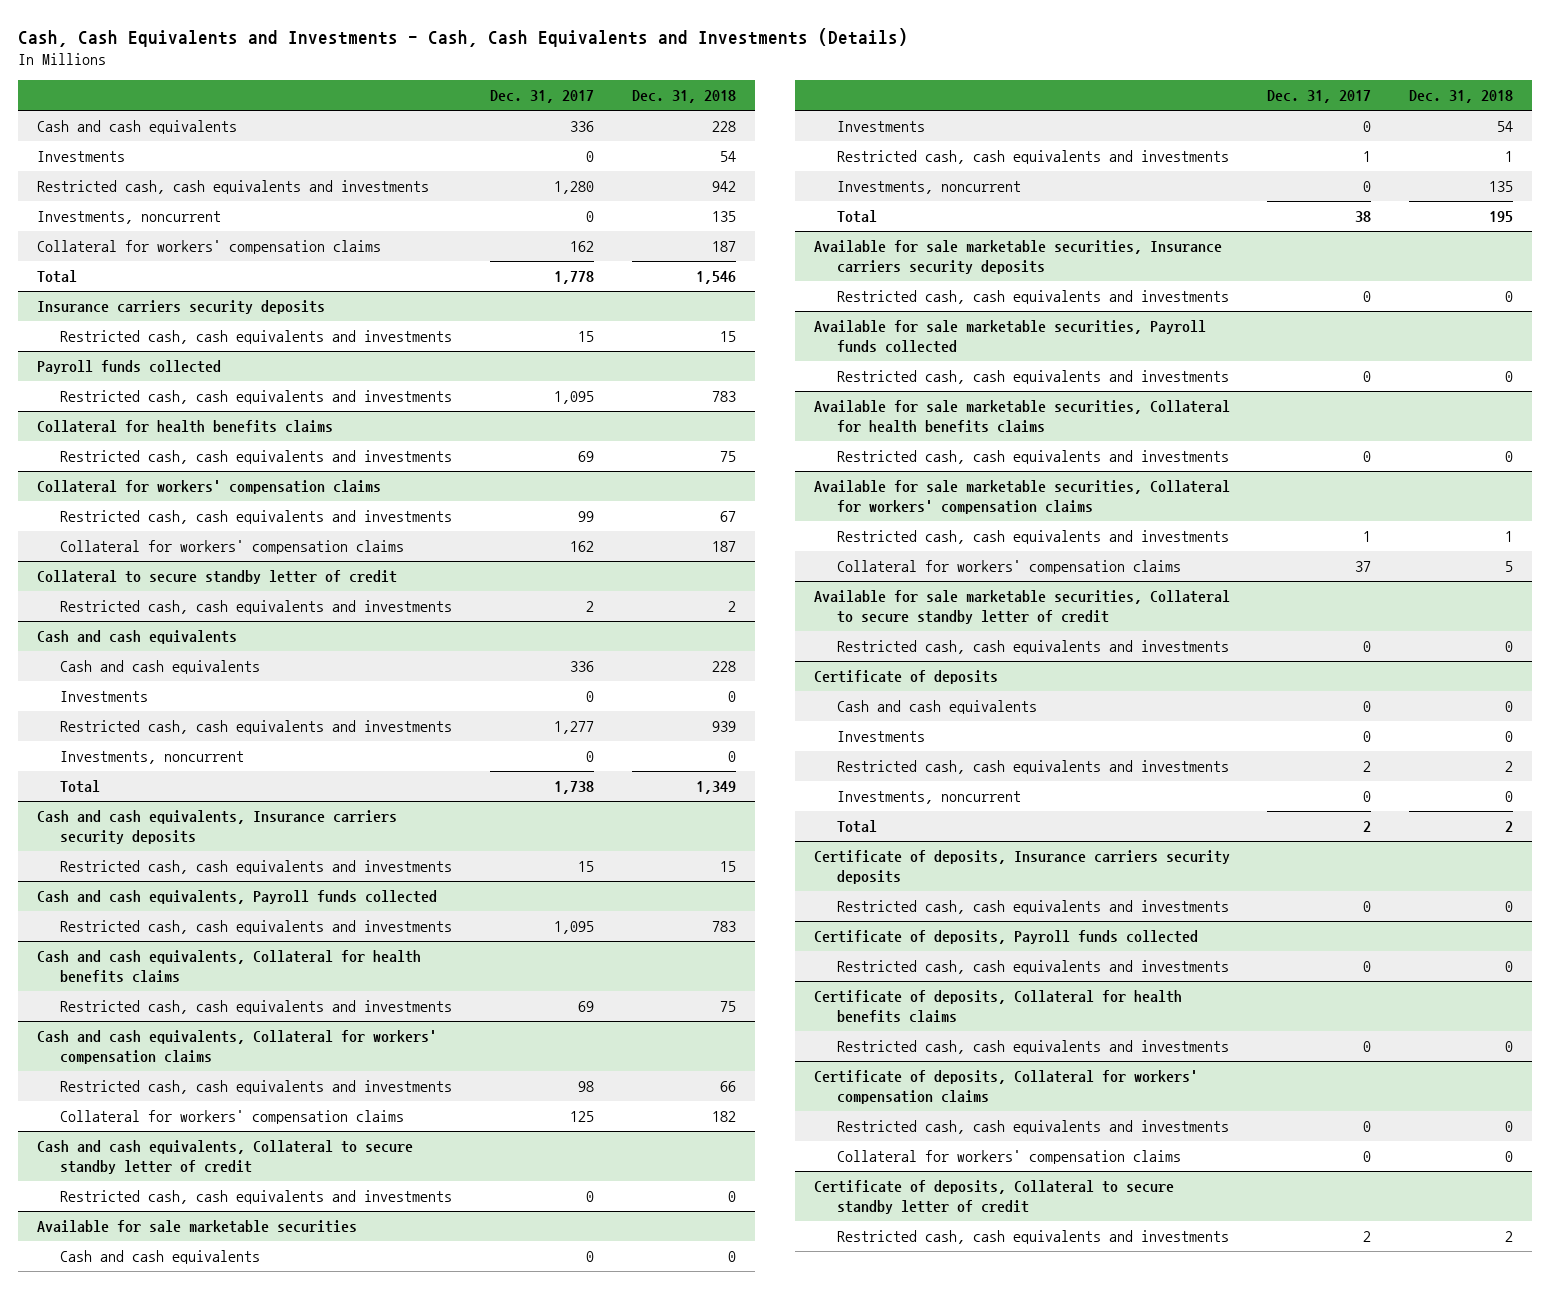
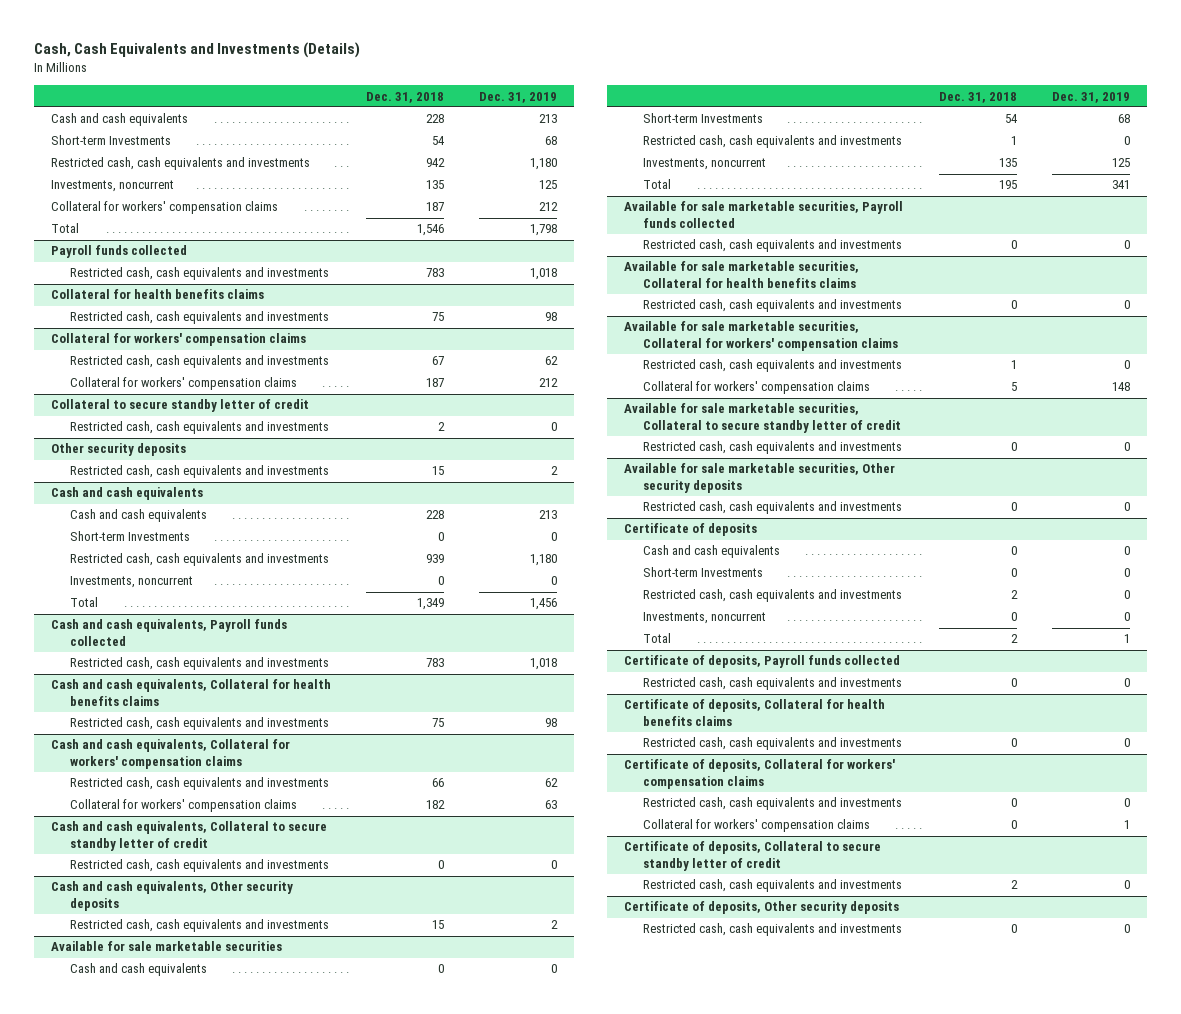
- Cash, Cash Equivalents and Investments - Cash, Cash Equivalents and Investments (Details)
+ Cash, Cash Equivalents and Investments (Details)
- | Dec. 31, 2017 | Dec. 31, 2018
+ | Dec. 31, 2018 | Dec. 31, 2019
- Investments | 0 | 54
+ Short-term Investments | 54 | 68
- Insurance carriers security deposits
- Restricted cash, cash equivalents and investments | 15 | 15
+ Other security deposits
+ Restricted cash, cash equivalents and investments | 15 | 2
@ Cash and cash equivalents
- Investments | 0 | 0
+ Short-term Investments | 0 | 0
- Cash and cash equivalents, Insurance carriers security deposits
- Restricted cash, cash equivalents and investments | 15 | 15
+ Cash and cash equivalents, Other security deposits
+ Restricted cash, cash equivalents and investments | 15 | 2
@ Available for sale marketable securities
- Investments | 0 | 54
+ Short-term Investments | 54 | 68
- Available for sale marketable securities, Insurance carriers security deposits
- Restricted cash, cash equivalents and investments | 0 | 0
+ Available for sale marketable securities, Other security deposits
+ Restricted cash, cash equivalents and investments | 0 | 0
@ Certificate of deposits
- Investments | 0 | 0
+ Short-term Investments | 0 | 0
- Certificate of deposits, Insurance carriers security deposits
- Restricted cash, cash equivalents and investments | 0 | 0
+ Certificate of deposits, Other security deposits
+ Restricted cash, cash equivalents and investments | 0 | 0

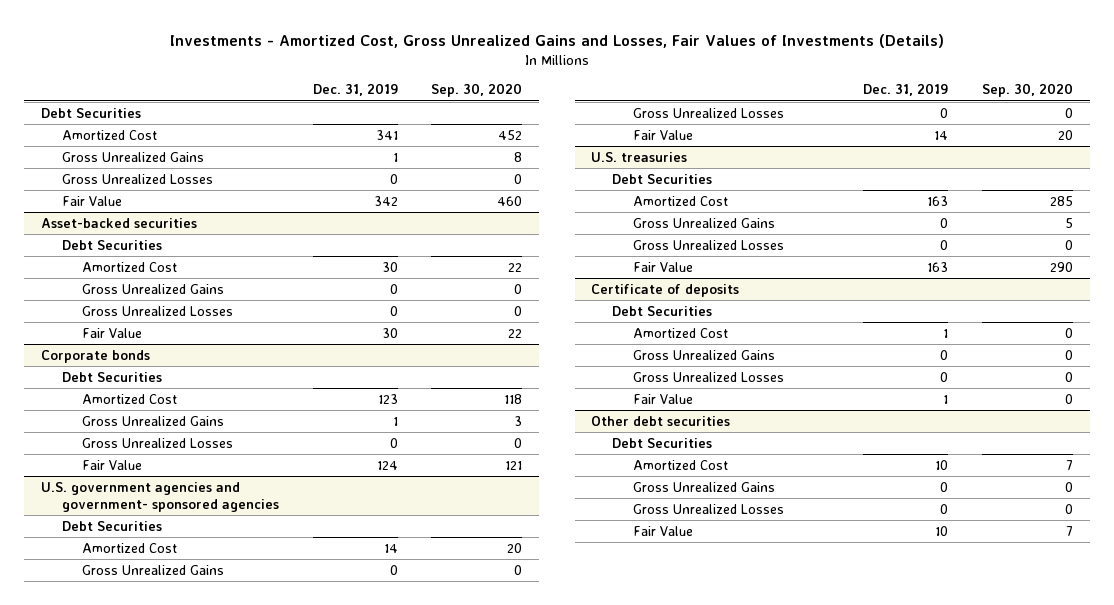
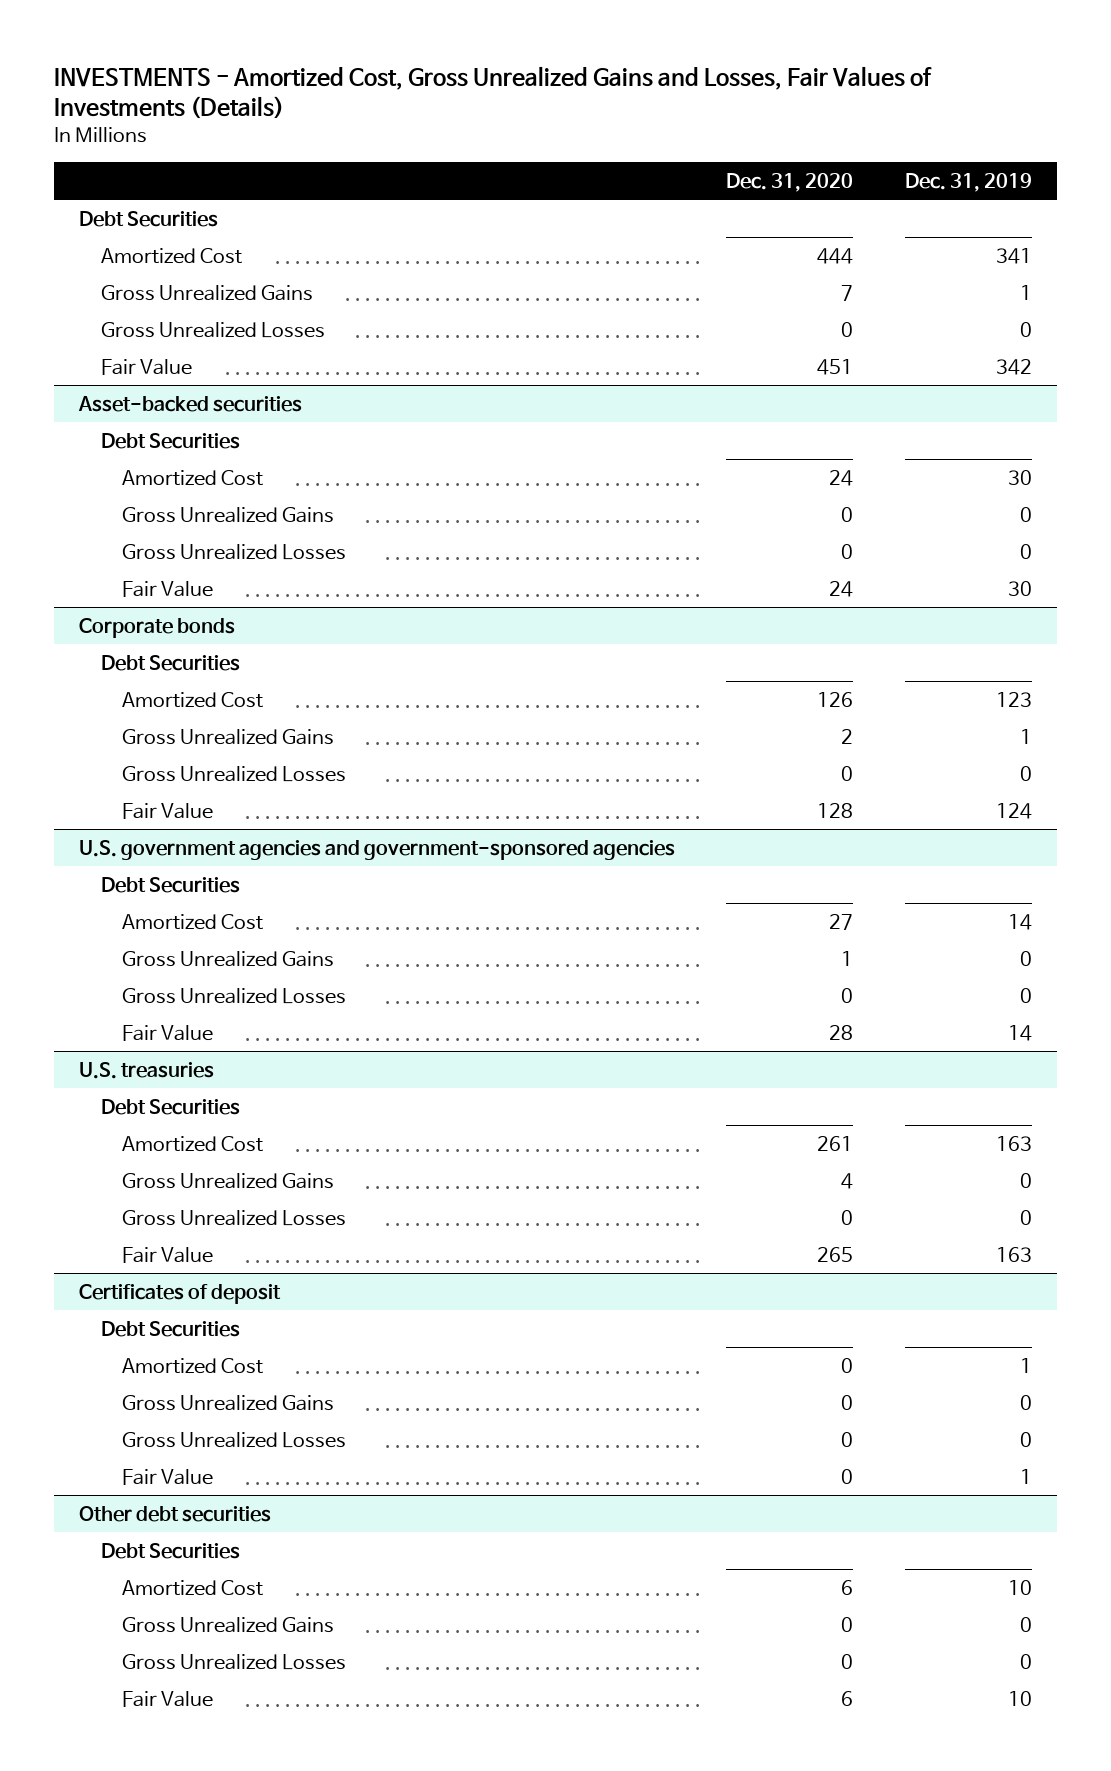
- Investments - Amortized Cost, Gross Unrealized Gains and Losses, Fair Values of Investments (Details)
+ INVESTMENTS - Amortized Cost, Gross Unrealized Gains and Losses, Fair Values of Investments (Details)
- | Dec. 31, 2019 | Sep. 30, 2020
+ | Dec. 31, 2020 | Dec. 31, 2019
- U.S. government agencies and government- sponsored agencies
+ U.S. government agencies and government-sponsored agencies
- Certificate of deposits
+ Certificates of deposit

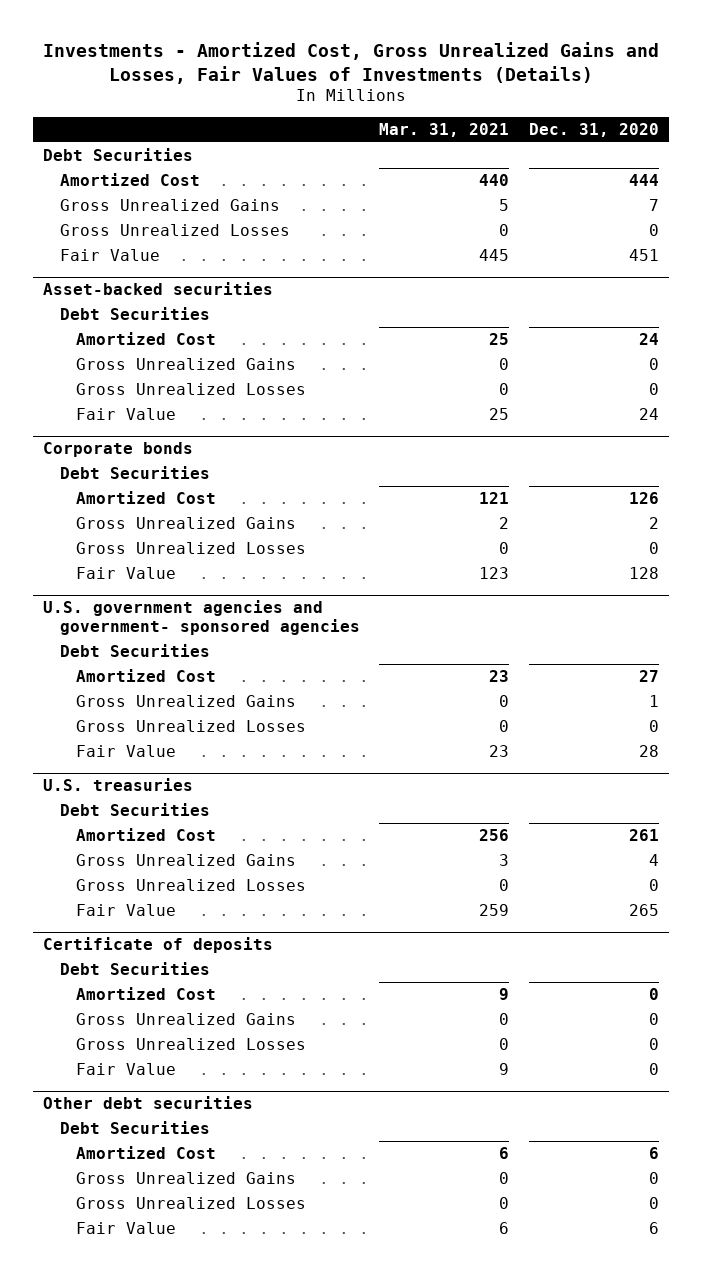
- INVESTMENTS - Amortized Cost, Gross Unrealized Gains and Losses, Fair Values of Investments (Details)
+ Investments - Amortized Cost, Gross Unrealized Gains and Losses, Fair Values of Investments (Details)
- | Dec. 31, 2020 | Dec. 31, 2019
+ | Mar. 31, 2021 | Dec. 31, 2020
- U.S. government agencies and government-sponsored agencies
+ U.S. government agencies and government- sponsored agencies
- Certificates of deposit
+ Certificate of deposits

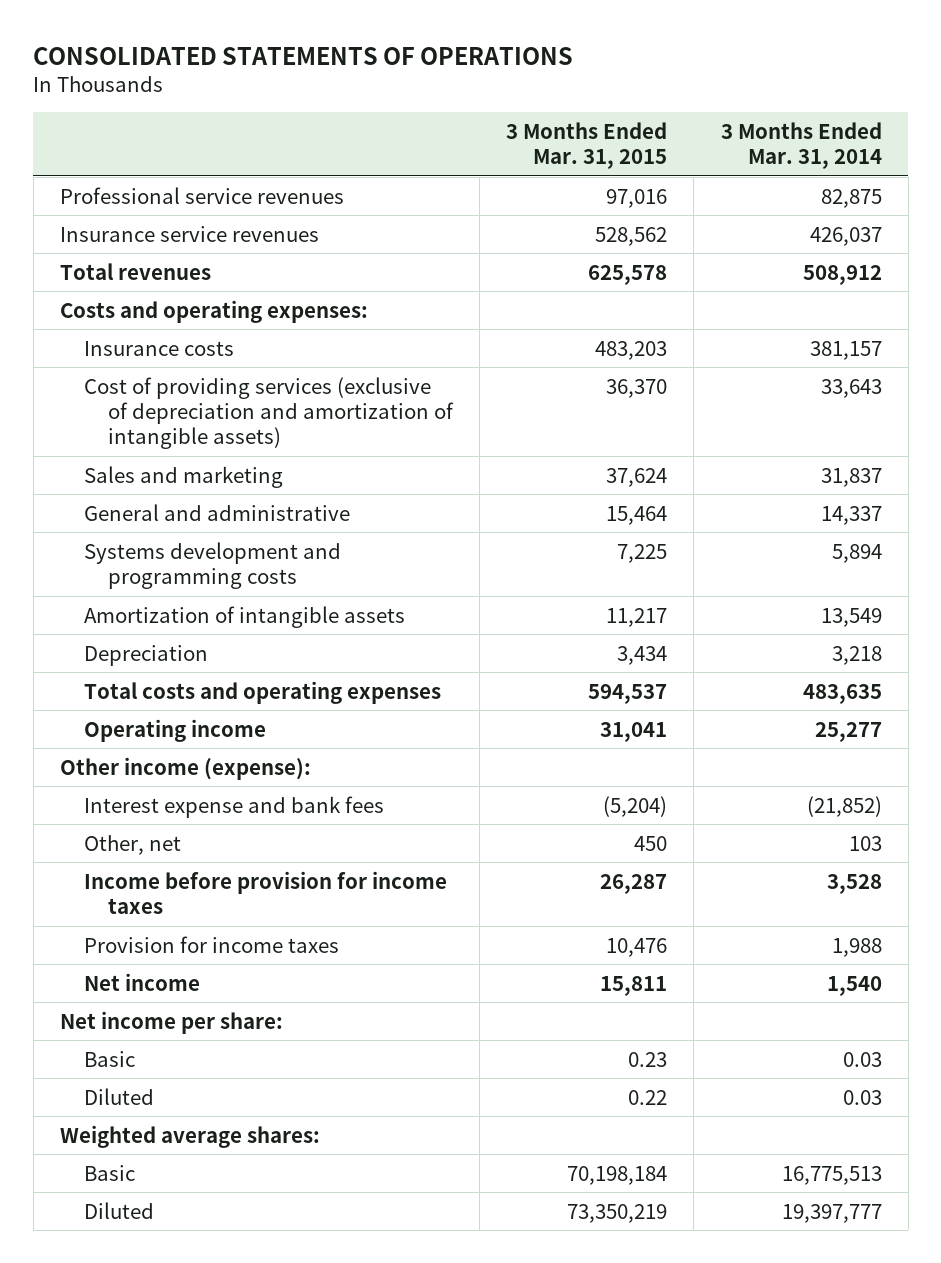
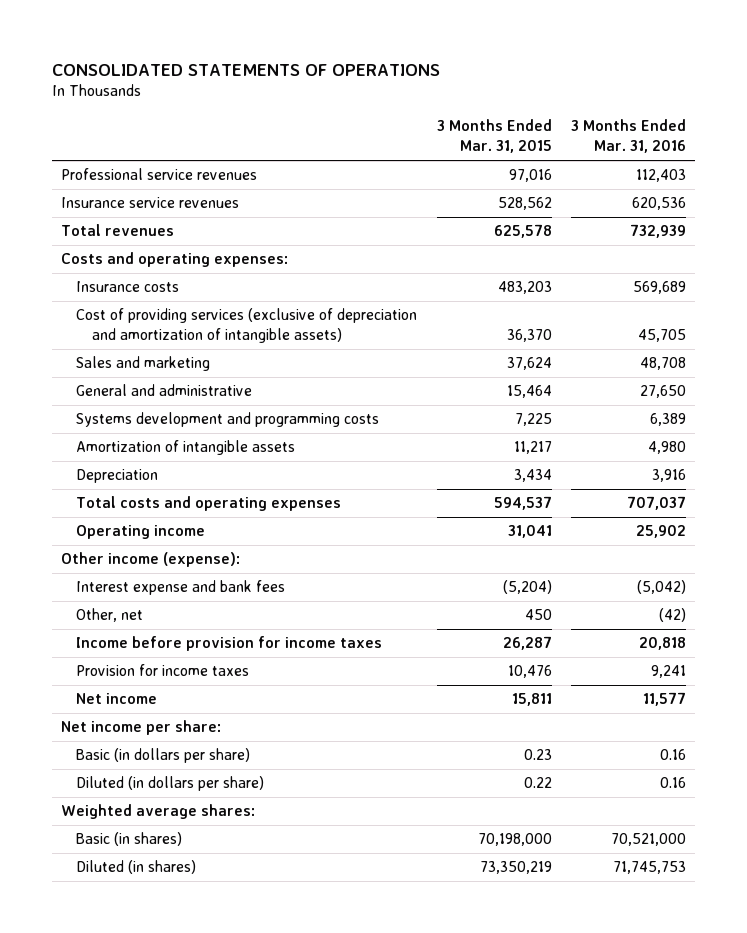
- | 3 Months Ended Mar. 31, 2015 | 3 Months Ended Mar. 31, 2014
+ | 3 Months Ended Mar. 31, 2015 | 3 Months Ended Mar. 31, 2016
- Basic | 0.23 | 0.03
- Diluted | 0.22 | 0.03
+ Basic (in dollars per share) | 0.23 | 0.16
+ Diluted (in dollars per share) | 0.22 | 0.16
- Basic | 70,198,184 | 16,775,513
- Diluted | 73,350,219 | 19,397,777
+ Basic (in shares) | 70,198,000 | 70,521,000
+ Diluted (in shares) | 73,350,219 | 71,745,753

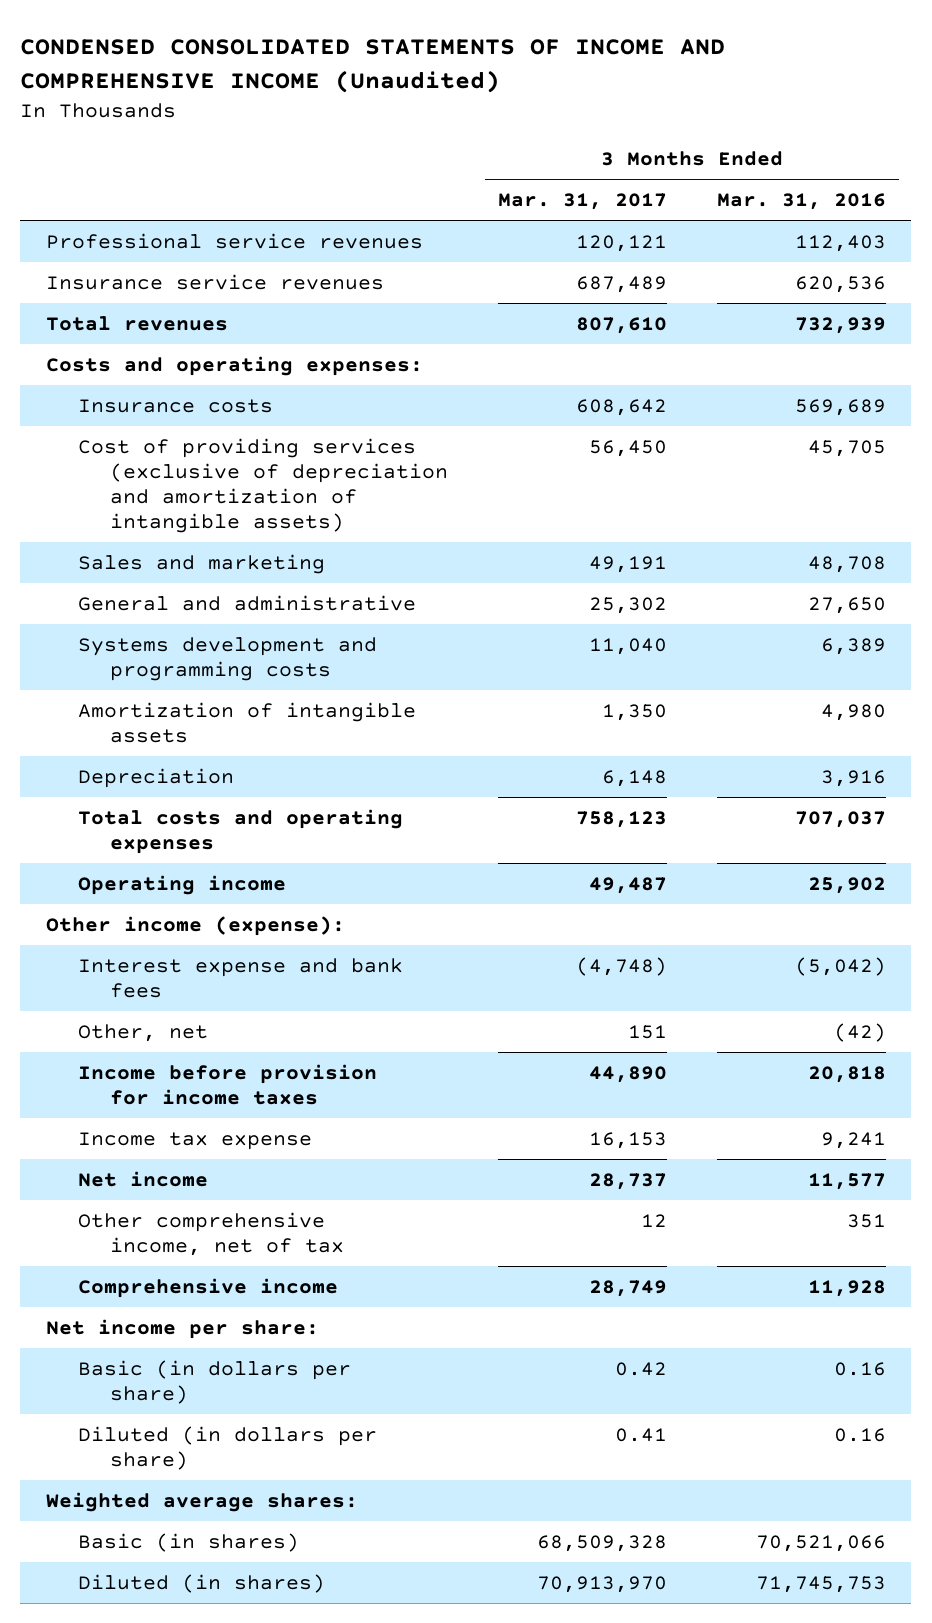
- CONSOLIDATED STATEMENTS OF OPERATIONS
+ CONDENSED CONSOLIDATED STATEMENTS OF INCOME AND COMPREHENSIVE INCOME (Unaudited)
- | 3 Months Ended Mar. 31, 2015 | 3 Months Ended Mar. 31, 2016
+ | 3 Months Ended Mar. 31, 2017 | 3 Months Ended Mar. 31, 2016
- Provision for income taxes | 10,476 | 9,241
+ Income tax expense | 16,153 | 9,241
+ Other comprehensive income, net of tax | 12 | 351
+ Comprehensive income | 28,749 | 11,928
- Basic (in shares) | 70,198,000 | 70,521,000
+ Basic (in shares) | 68,509,328 | 70,521,066

